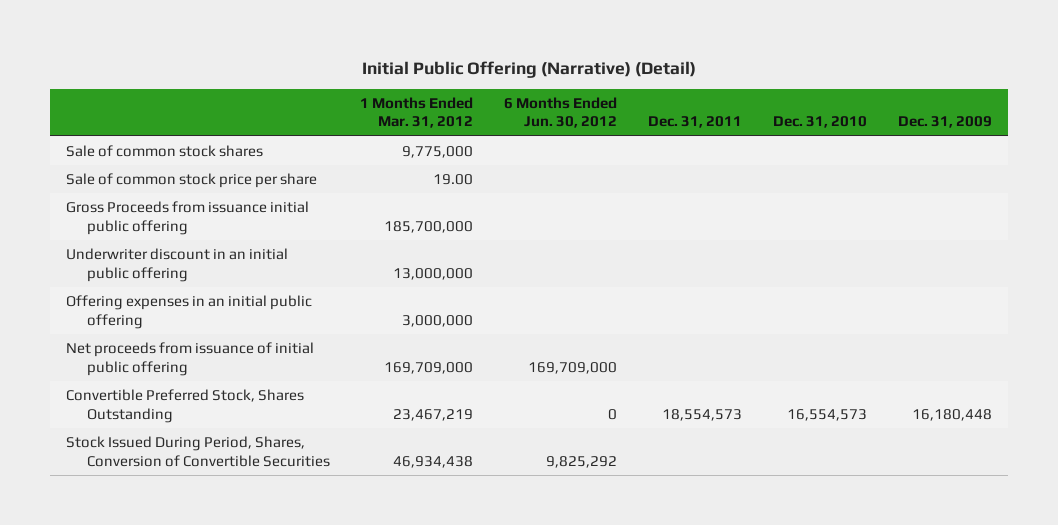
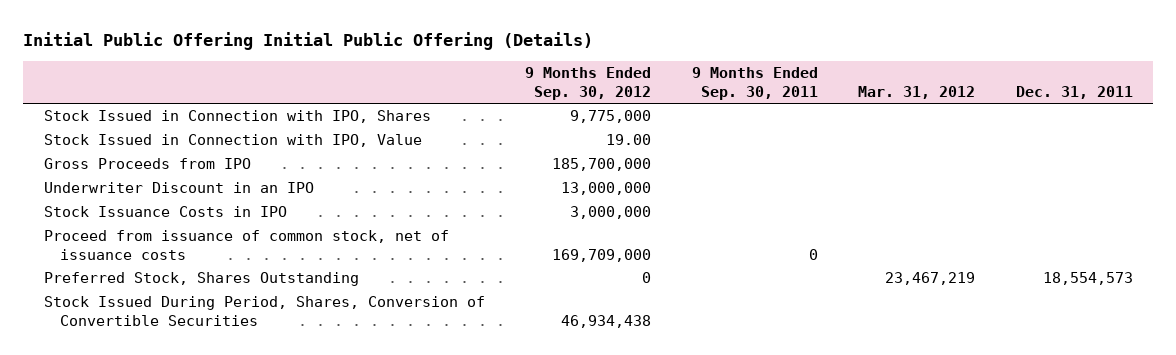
- Initial Public Offering (Narrative) (Detail)
+ Initial Public Offering Initial Public Offering (Details)
- | 1 Months Ended Mar. 31, 2012 | 6 Months Ended Jun. 30, 2012 | Dec. 31, 2011 | Dec. 31, 2010 | Dec. 31, 2009
+ | 9 Months Ended Sep. 30, 2012 | 9 Months Ended Sep. 30, 2011 | Mar. 31, 2012 | Dec. 31, 2011
- Sale of common stock shares | 9,775,000 | | | |
- Sale of common stock price per share | 19.00 | | | |
- Gross Proceeds from issuance initial public offering | 185,700,000 | | | |
- Underwriter discount in an initial public offering | 13,000,000 | | | |
- Offering expenses in an initial public offering | 3,000,000 | | | |
- Net proceeds from issuance of initial public offering | 169,709,000 | 169,709,000 | | |
- Convertible Preferred Stock, Shares Outstanding | 23,467,219 | 0 | 18,554,573 | 16,554,573 | 16,180,448
+ Stock Issued in Connection with IPO, Shares | 9,775,000 | | |
+ Stock Issued in Connection with IPO, Value | 19.00 | | |
+ Gross Proceeds from IPO | 185,700,000 | | |
+ Underwriter Discount in an IPO | 13,000,000 | | |
+ Stock Issuance Costs in IPO | 3,000,000 | | |
+ Proceed from issuance of common stock, net of issuance costs | 169,709,000 | 0 | |
+ Preferred Stock, Shares Outstanding | 0 | | 23,467,219 | 18,554,573

